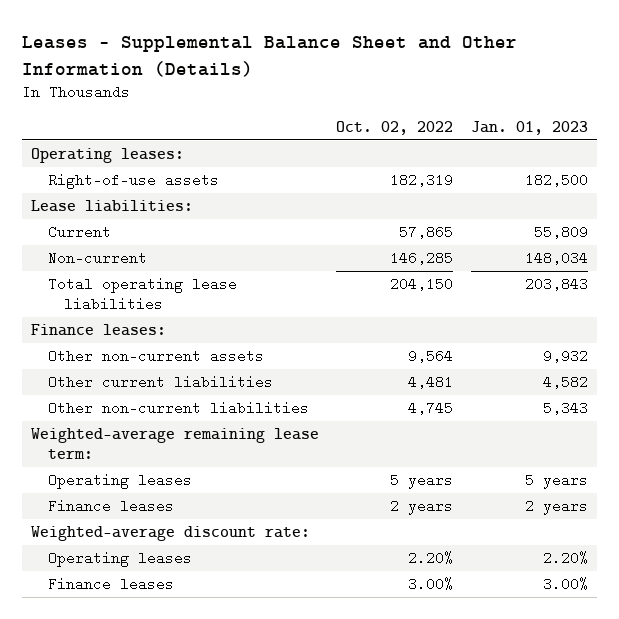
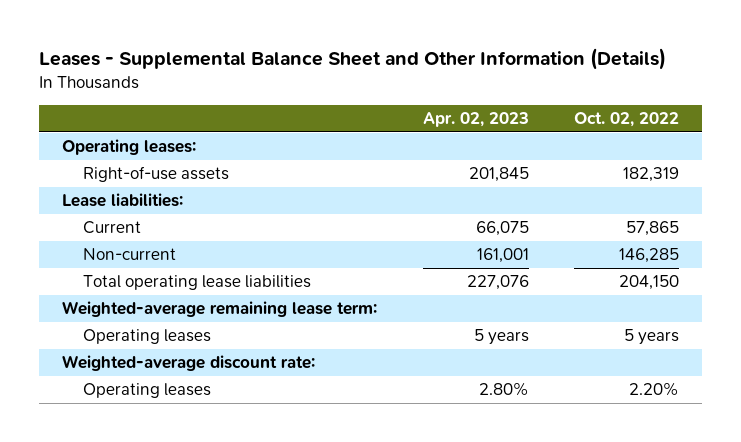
- | Oct. 02, 2022 | Jan. 01, 2023
+ | Apr. 02, 2023 | Oct. 02, 2022
- Finance leases:
- Other non-current assets | 9,564 | 9,932
- Other current liabilities | 4,481 | 4,582
- Other non-current liabilities | 4,745 | 5,343
- Finance leases | 2 years | 2 years
- Finance leases | 3.00% | 3.00%

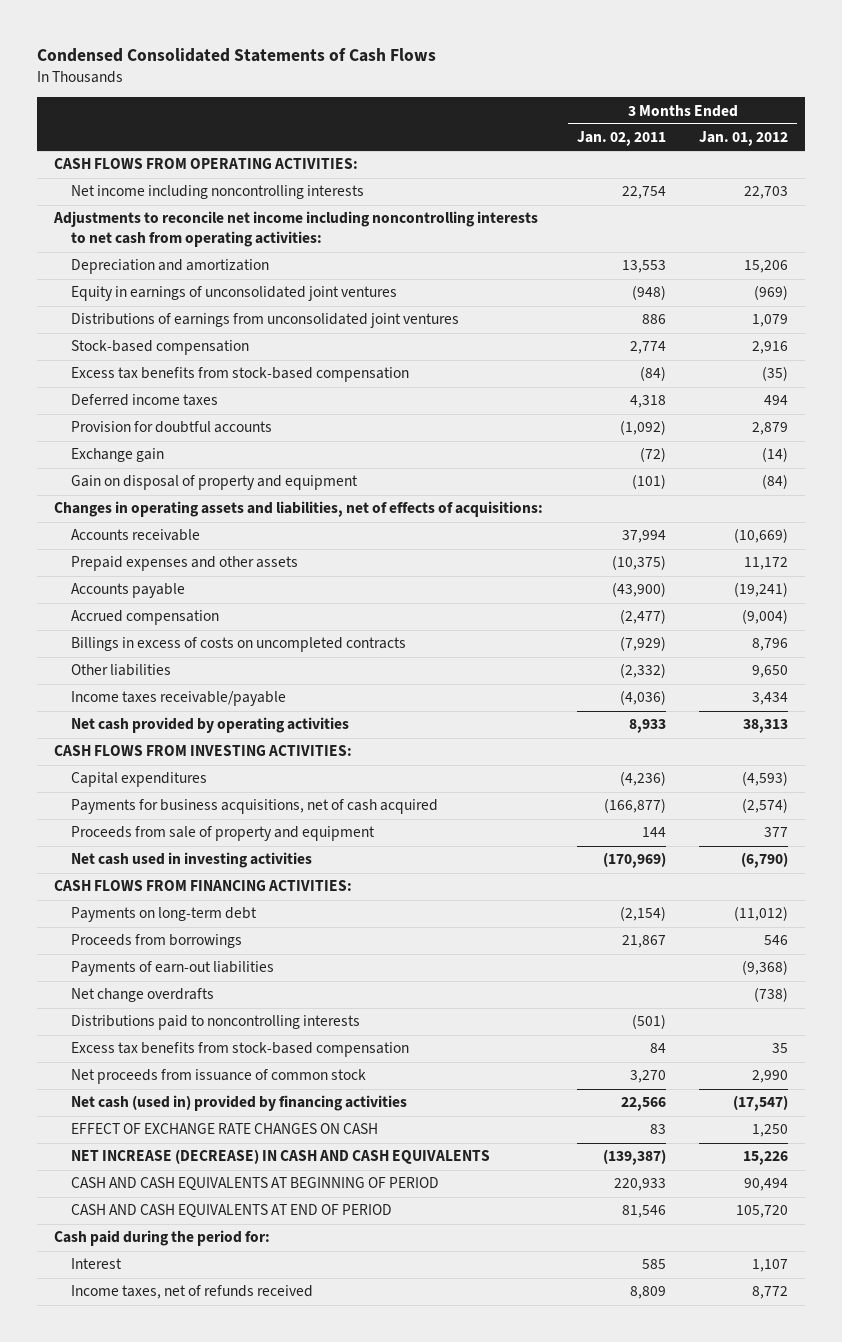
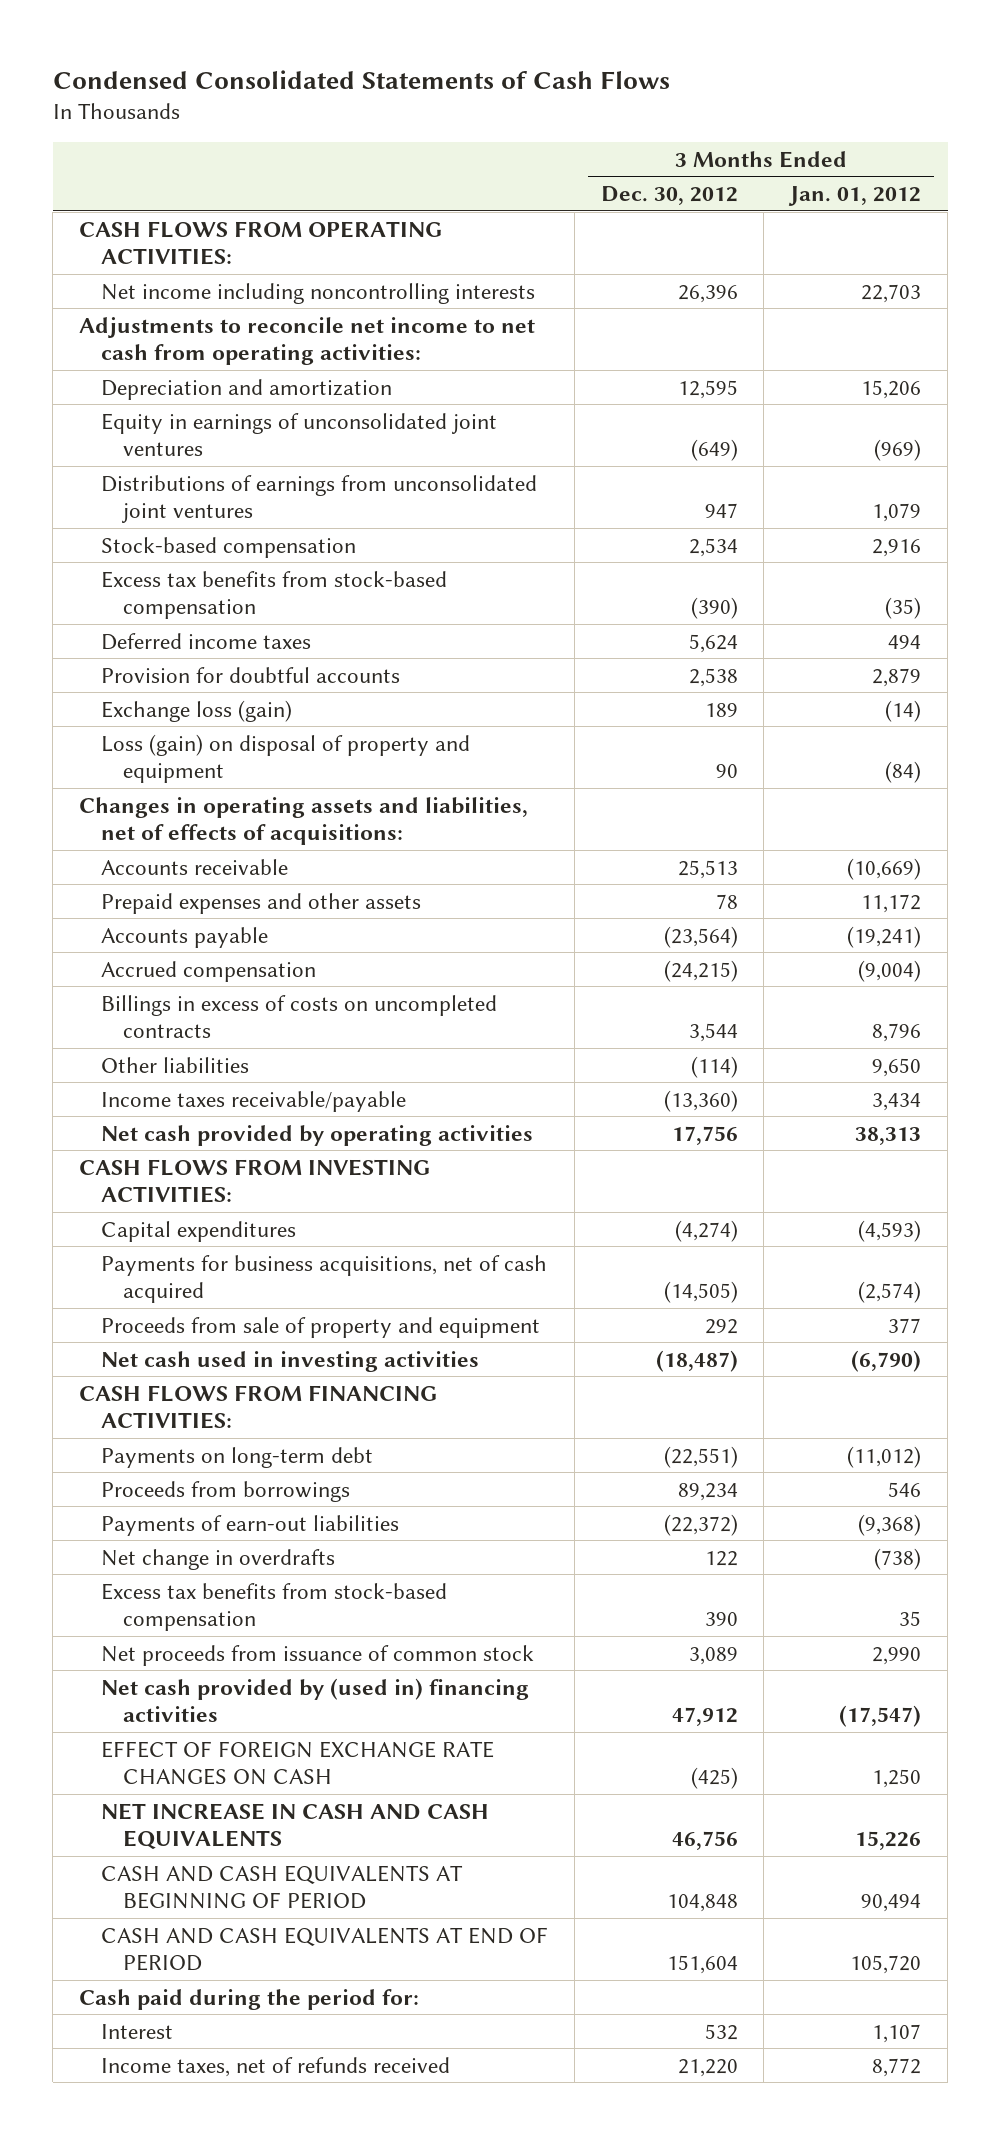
- | 3 Months Ended Jan. 02, 2011 | 3 Months Ended Jan. 01, 2012
+ | 3 Months Ended Dec. 30, 2012 | 3 Months Ended Jan. 01, 2012
- Adjustments to reconcile net income including noncontrolling interests to net cash from operating activities:
+ Adjustments to reconcile net income to net cash from operating activities:
- Exchange gain | (72) | (14)
- Gain on disposal of property and equipment | (101) | (84)
+ Exchange loss (gain) | 189 | (14)
+ Loss (gain) on disposal of property and equipment | 90 | (84)
- Net change overdrafts | | (738)
- Distributions paid to noncontrolling interests | (501) |
+ Net change in overdrafts | 122 | (738)
- Net cash (used in) provided by financing activities | 22,566 | (17,547)
- EFFECT OF EXCHANGE RATE CHANGES ON CASH | 83 | 1,250
- NET INCREASE (DECREASE) IN CASH AND CASH EQUIVALENTS | (139,387) | 15,226
+ Net cash provided by (used in) financing activities | 47,912 | (17,547)
+ EFFECT OF FOREIGN EXCHANGE RATE CHANGES ON CASH | (425) | 1,250
+ NET INCREASE IN CASH AND CASH EQUIVALENTS | 46,756 | 15,226

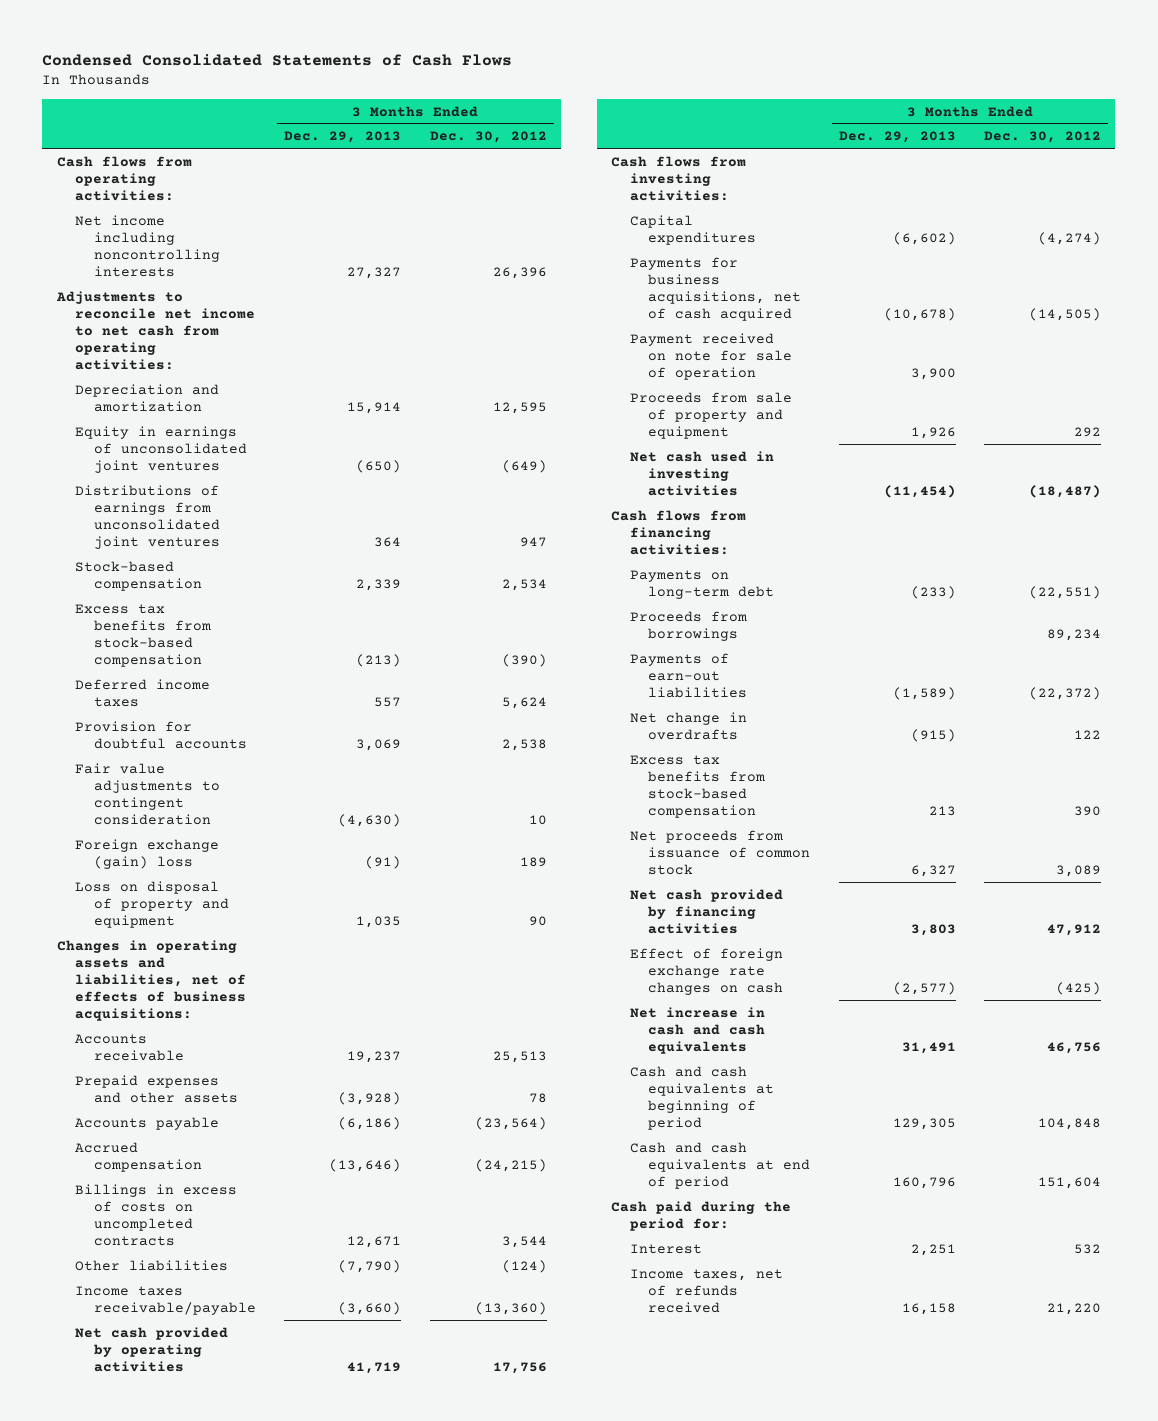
- | 3 Months Ended Dec. 30, 2012 | 3 Months Ended Jan. 01, 2012
+ | 3 Months Ended Dec. 29, 2013 | 3 Months Ended Dec. 30, 2012
- CASH FLOWS FROM OPERATING ACTIVITIES:
+ Cash flows from operating activities:
- Exchange loss (gain) | 189 | (14)
- Loss (gain) on disposal of property and equipment | 90 | (84)
- Changes in operating assets and liabilities, net of effects of acquisitions:
+ Fair value adjustments to contingent consideration | (4,630) | 10
+ Foreign exchange (gain) loss | (91) | 189
+ Loss on disposal of property and equipment | 1,035 | 90
+ Changes in operating assets and liabilities, net of effects of business acquisitions:
- Other liabilities | (114) | 9,650
+ Other liabilities | (7,790) | (124)
- CASH FLOWS FROM INVESTING ACTIVITIES:
+ Cash flows from investing activities:
+ Payment received on note for sale of operation | 3,900 |
- CASH FLOWS FROM FINANCING ACTIVITIES:
+ Cash flows from financing activities:
- Net cash provided by (used in) financing activities | 47,912 | (17,547)
- EFFECT OF FOREIGN EXCHANGE RATE CHANGES ON CASH | (425) | 1,250
- NET INCREASE IN CASH AND CASH EQUIVALENTS | 46,756 | 15,226
- CASH AND CASH EQUIVALENTS AT BEGINNING OF PERIOD | 104,848 | 90,494
- CASH AND CASH EQUIVALENTS AT END OF PERIOD | 151,604 | 105,720
+ Net cash provided by financing activities | 3,803 | 47,912
+ Effect of foreign exchange rate changes on cash | (2,577) | (425)
+ Net increase in cash and cash equivalents | 31,491 | 46,756
+ Cash and cash equivalents at beginning of period | 129,305 | 104,848
+ Cash and cash equivalents at end of period | 160,796 | 151,604

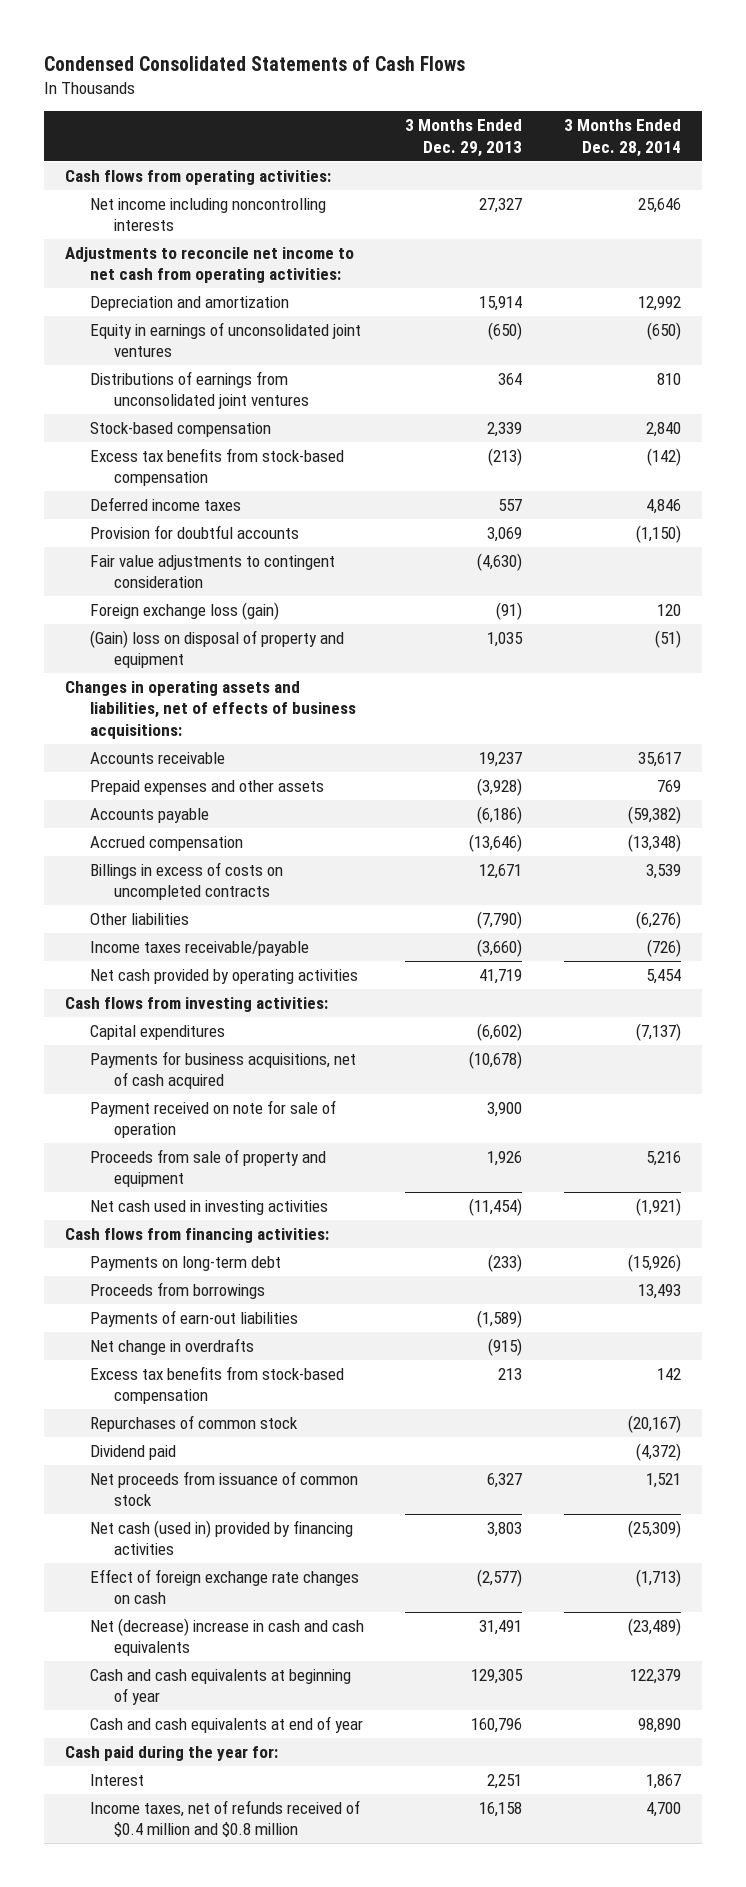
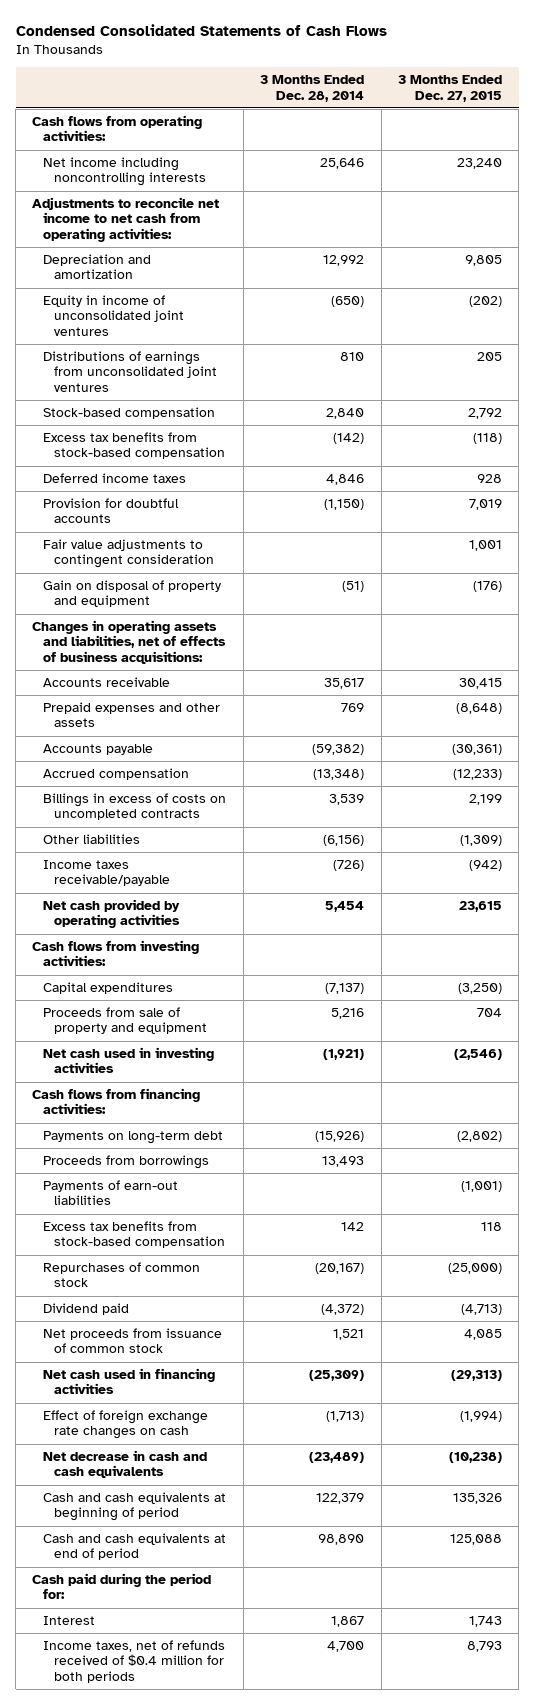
- | 3 Months Ended Dec. 29, 2013 | 3 Months Ended Dec. 28, 2014
+ | 3 Months Ended Dec. 28, 2014 | 3 Months Ended Dec. 27, 2015
- Equity in earnings of unconsolidated joint ventures | (650) | (650)
+ Equity in income of unconsolidated joint ventures | (650) | (202)
- Foreign exchange loss (gain) | (91) | 120
- (Gain) loss on disposal of property and equipment | 1,035 | (51)
+ Gain on disposal of property and equipment | (51) | (176)
- Other liabilities | (7,790) | (6,276)
+ Other liabilities | (6,156) | (1,309)
- Payments for business acquisitions, net of cash acquired | (10,678) |
- Payment received on note for sale of operation | 3,900 |
- Net change in overdrafts | (915) |
- Net cash (used in) provided by financing activities | 3,803 | (25,309)
+ Net cash used in financing activities | (25,309) | (29,313)
- Net (decrease) increase in cash and cash equivalents | 31,491 | (23,489)
- Cash and cash equivalents at beginning of year | 129,305 | 122,379
- Cash and cash equivalents at end of year | 160,796 | 98,890
- Cash paid during the year for:
+ Net decrease in cash and cash equivalents | (23,489) | (10,238)
+ Cash and cash equivalents at beginning of period | 122,379 | 135,326
+ Cash and cash equivalents at end of period | 98,890 | 125,088
+ Cash paid during the period for:
- Income taxes, net of refunds received of $0.4 million and $0.8 million | 16,158 | 4,700
+ Income taxes, net of refunds received of $0.4 million for both periods | 4,700 | 8,793

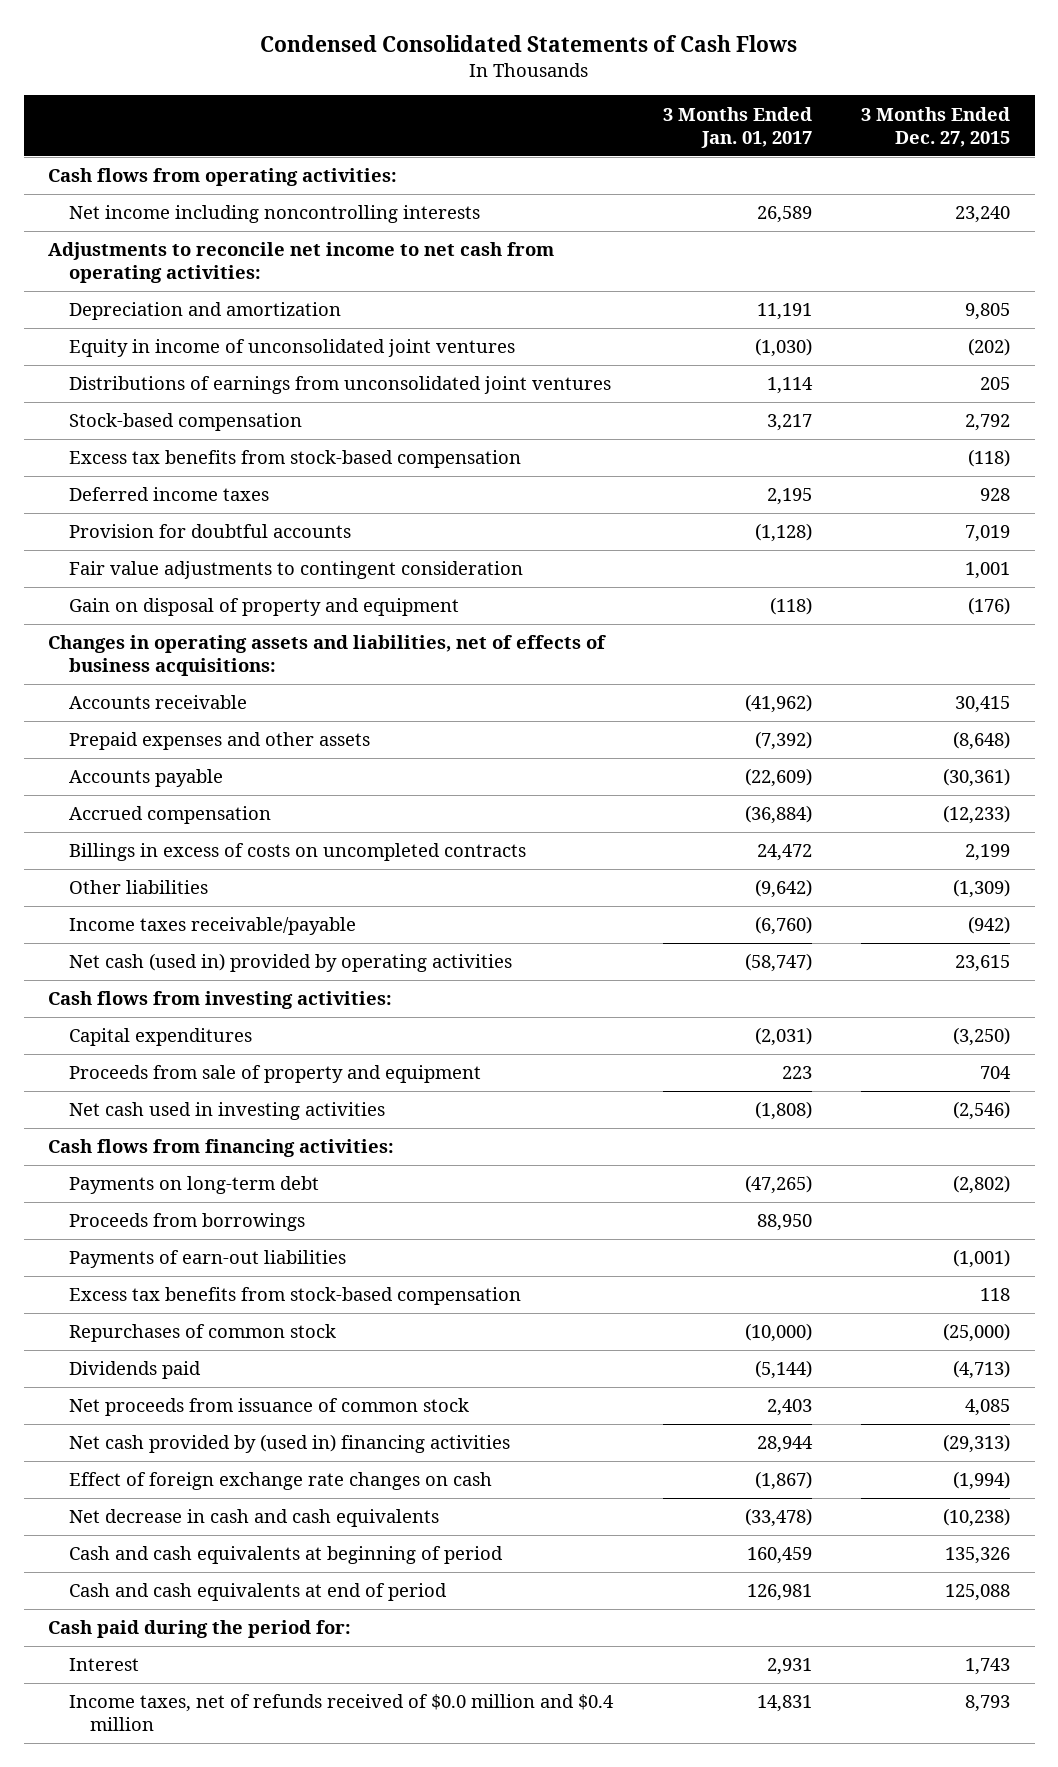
- | 3 Months Ended Dec. 28, 2014 | 3 Months Ended Dec. 27, 2015
+ | 3 Months Ended Jan. 01, 2017 | 3 Months Ended Dec. 27, 2015
- Net cash provided by operating activities | 5,454 | 23,615
+ Net cash (used in) provided by operating activities | (58,747) | 23,615
- Dividend paid | (4,372) | (4,713)
+ Dividends paid | (5,144) | (4,713)
- Net cash used in financing activities | (25,309) | (29,313)
+ Net cash provided by (used in) financing activities | 28,944 | (29,313)
- Income taxes, net of refunds received of $0.4 million for both periods | 4,700 | 8,793
+ Income taxes, net of refunds received of $0.0 million and $0.4 million | 14,831 | 8,793

